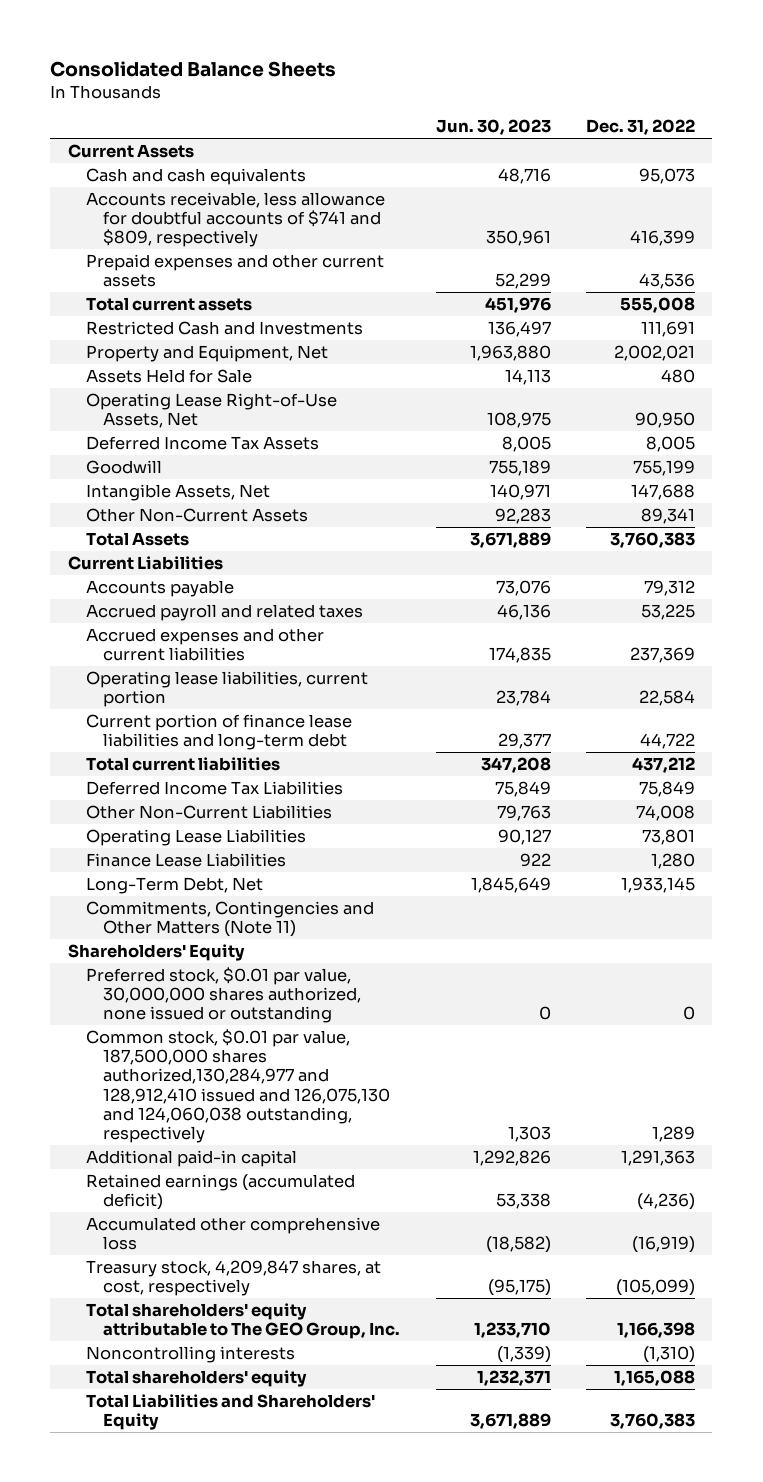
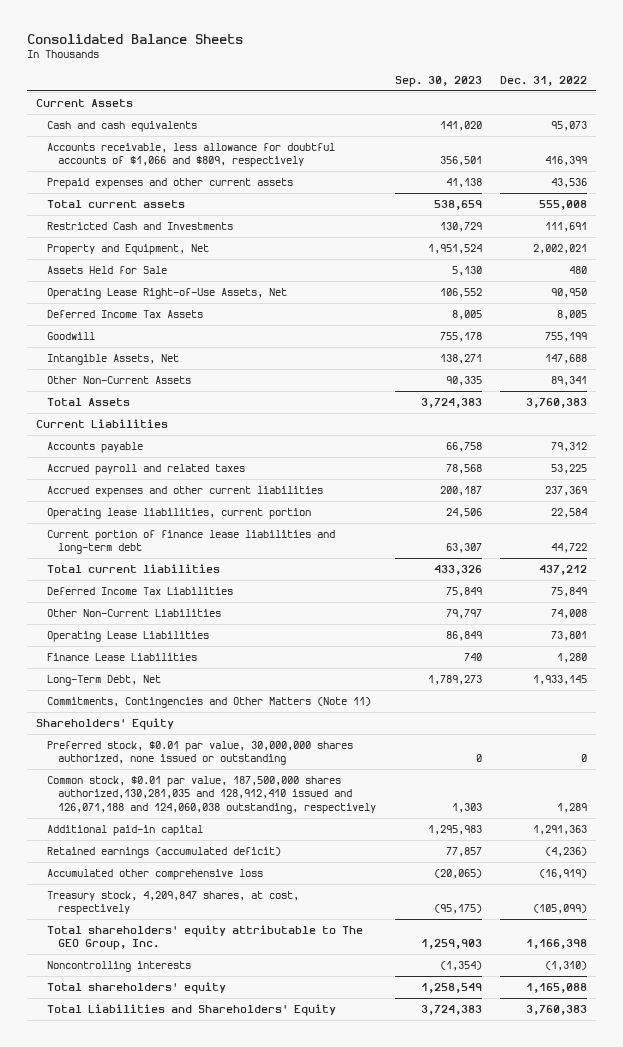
- | Jun. 30, 2023 | Dec. 31, 2022
+ | Sep. 30, 2023 | Dec. 31, 2022
- Accounts receivable, less allowance for doubtful accounts of $741 and $809, respectively | 350,961 | 416,399
+ Accounts receivable, less allowance for doubtful accounts of $1,066 and $809, respectively | 356,501 | 416,399
- Common stock, $0.01 par value, 187,500,000 shares authorized,130,284,977 and 128,912,410 issued and 126,075,130 and 124,060,038 outstanding, respectively | 1,303 | 1,289
+ Common stock, $0.01 par value, 187,500,000 shares authorized,130,281,035 and 128,912,410 issued and 126,071,188 and 124,060,038 outstanding, respectively | 1,303 | 1,289

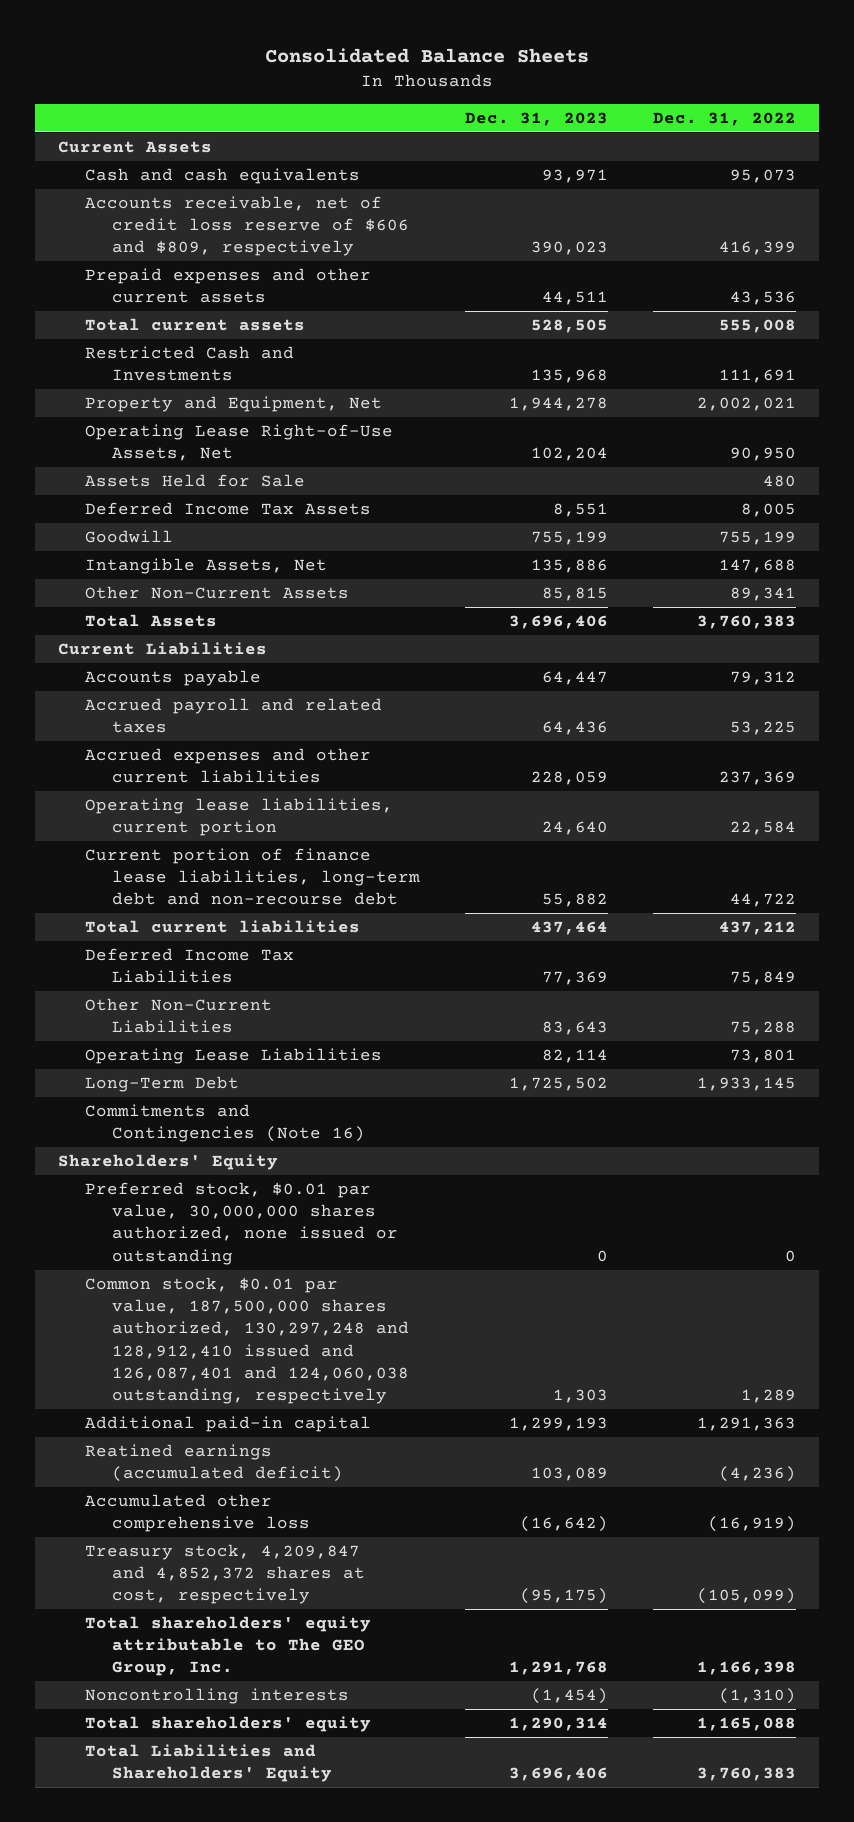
- | Sep. 30, 2023 | Dec. 31, 2022
+ | Dec. 31, 2023 | Dec. 31, 2022
- Accounts receivable, less allowance for doubtful accounts of $1,066 and $809, respectively | 356,501 | 416,399
+ Accounts receivable, net of credit loss reserve of $606 and $809, respectively | 390,023 | 416,399
moved down: Assets Held for Sale | | 480
- Current portion of finance lease liabilities and long-term debt | 63,307 | 44,722
+ Current portion of finance lease liabilities, long-term debt and non-recourse debt | 55,882 | 44,722
- Other Non-Current Liabilities | 79,797 | 74,008
+ Other Non-Current Liabilities | 83,643 | 75,288
- Finance Lease Liabilities | 740 | 1,280
- Long-Term Debt, Net | 1,789,273 | 1,933,145
- Commitments, Contingencies and Other Matters (Note 11)
+ Long-Term Debt | 1,725,502 | 1,933,145
+ Commitments and Contingencies (Note 16)
- Common stock, $0.01 par value, 187,500,000 shares authorized,130,281,035 and 128,912,410 issued and 126,071,188 and 124,060,038 outstanding, respectively | 1,303 | 1,289
+ Common stock, $0.01 par value, 187,500,000 shares authorized, 130,297,248 and 128,912,410 issued and 126,087,401 and 124,060,038 outstanding, respectively | 1,303 | 1,289
- Retained earnings (accumulated deficit) | 77,857 | (4,236)
+ Reatined earnings (accumulated deficit) | 103,089 | (4,236)
- Treasury stock, 4,209,847 shares, at cost, respectively | (95,175) | (105,099)
+ Treasury stock, 4,209,847 and 4,852,372 shares at cost, respectively | (95,175) | (105,099)

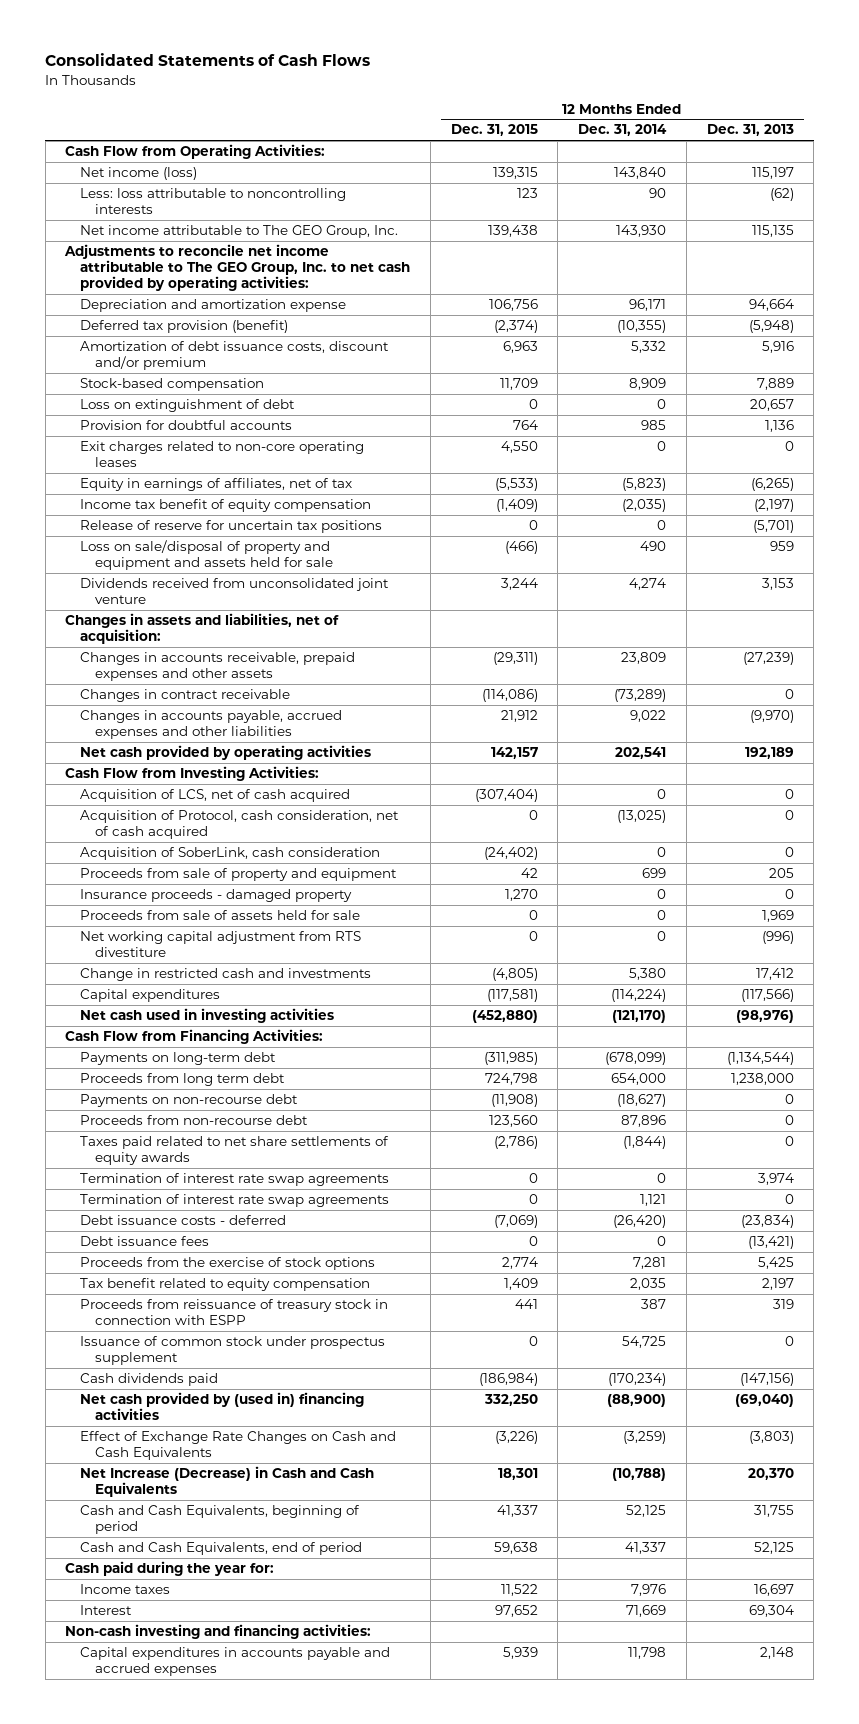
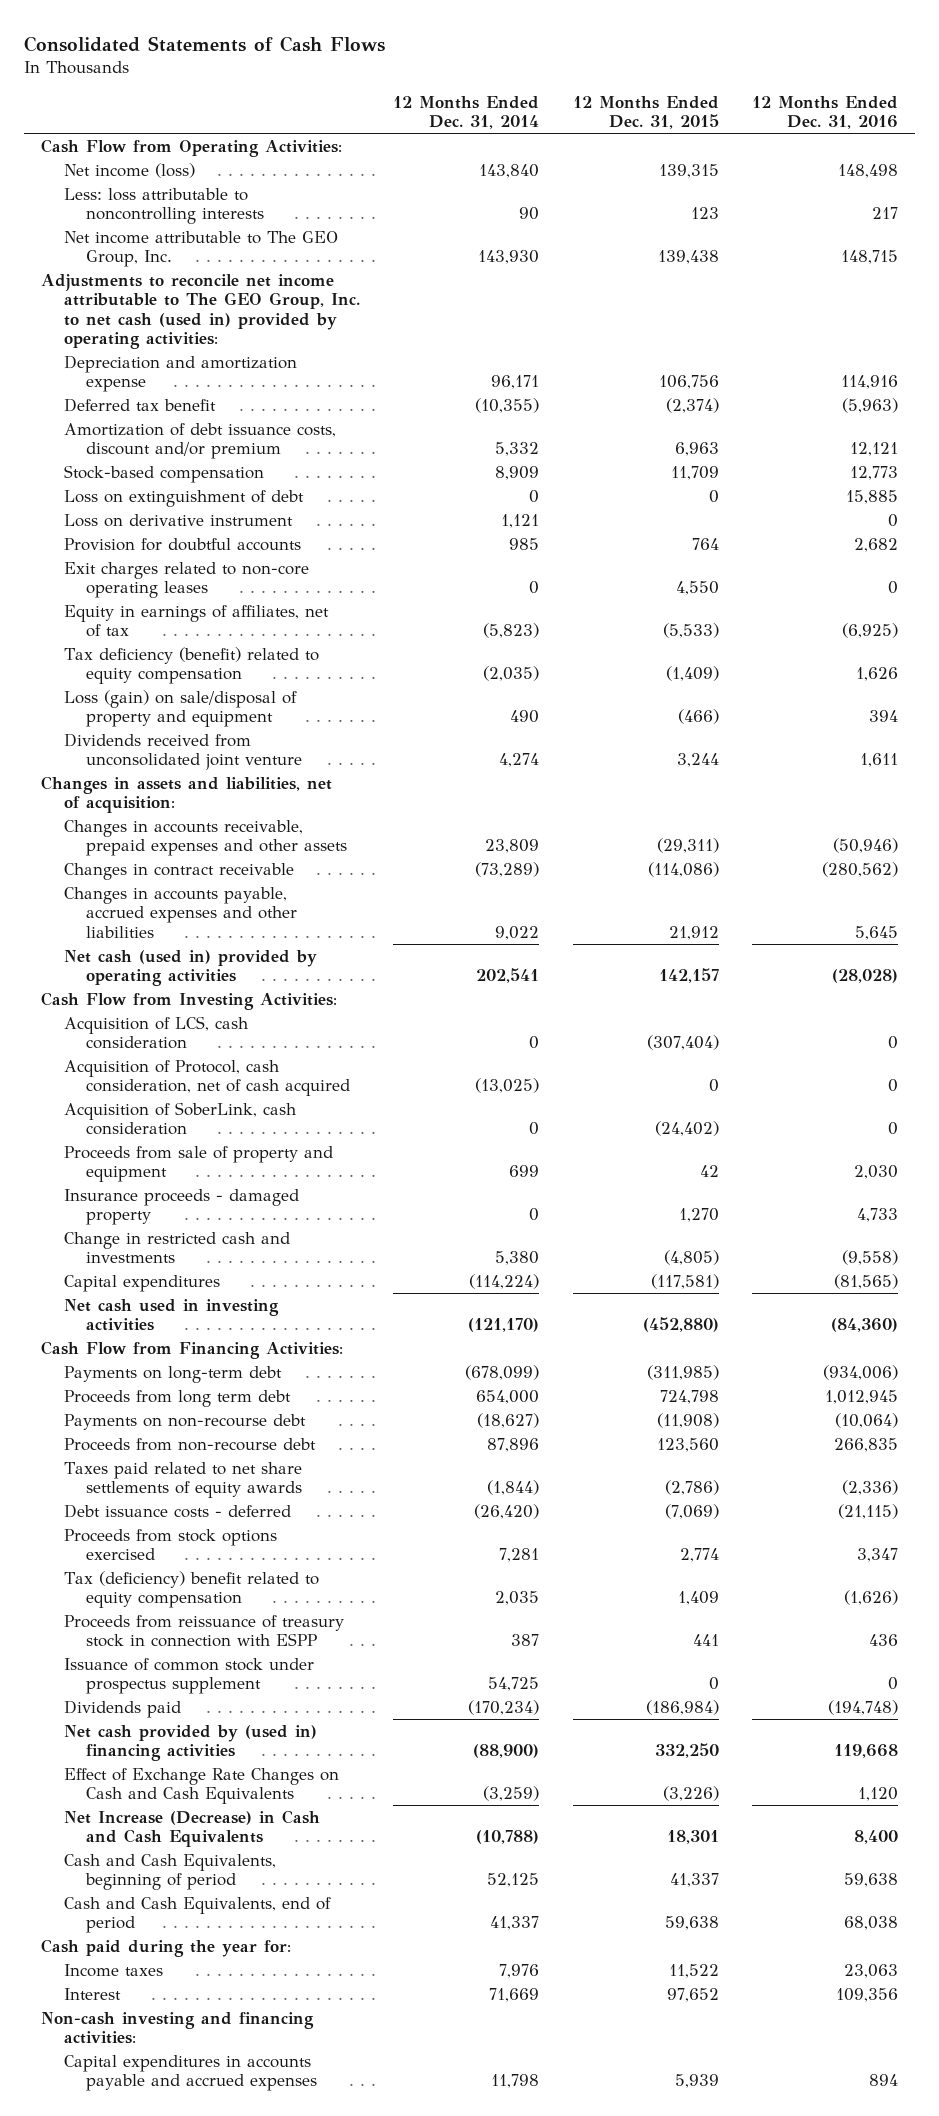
- | 12 Months Ended Dec. 31, 2015 | 12 Months Ended Dec. 31, 2014 | 12 Months Ended Dec. 31, 2013
+ | 12 Months Ended Dec. 31, 2014 | 12 Months Ended Dec. 31, 2015 | 12 Months Ended Dec. 31, 2016
- Adjustments to reconcile net income attributable to The GEO Group, Inc. to net cash provided by operating activities:
+ Adjustments to reconcile net income attributable to The GEO Group, Inc. to net cash (used in) provided by operating activities:
- Deferred tax provision (benefit) | (2,374) | (10,355) | (5,948)
+ Deferred tax benefit | (10,355) | (2,374) | (5,963)
+ Loss on derivative instrument | 1,121 | | 0
- Income tax benefit of equity compensation | (1,409) | (2,035) | (2,197)
- Release of reserve for uncertain tax positions | 0 | 0 | (5,701)
- Loss on sale/disposal of property and equipment and assets held for sale | (466) | 490 | 959
+ Tax deficiency (benefit) related to equity compensation | (2,035) | (1,409) | 1,626
+ Loss (gain) on sale/disposal of property and equipment | 490 | (466) | 394
- Net cash provided by operating activities | 142,157 | 202,541 | 192,189
+ Net cash (used in) provided by operating activities | 202,541 | 142,157 | (28,028)
- Acquisition of LCS, net of cash acquired | (307,404) | 0 | 0
+ Acquisition of LCS, cash consideration | 0 | (307,404) | 0
- Proceeds from sale of assets held for sale | 0 | 0 | 1,969
- Net working capital adjustment from RTS divestiture | 0 | 0 | (996)
- Termination of interest rate swap agreements | 0 | 0 | 3,974
- Termination of interest rate swap agreements | 0 | 1,121 | 0
- Debt issuance fees | 0 | 0 | (13,421)
- Proceeds from the exercise of stock options | 2,774 | 7,281 | 5,425
- Tax benefit related to equity compensation | 1,409 | 2,035 | 2,197
+ Proceeds from stock options exercised | 7,281 | 2,774 | 3,347
+ Tax (deficiency) benefit related to equity compensation | 2,035 | 1,409 | (1,626)
- Cash dividends paid | (186,984) | (170,234) | (147,156)
+ Dividends paid | (170,234) | (186,984) | (194,748)

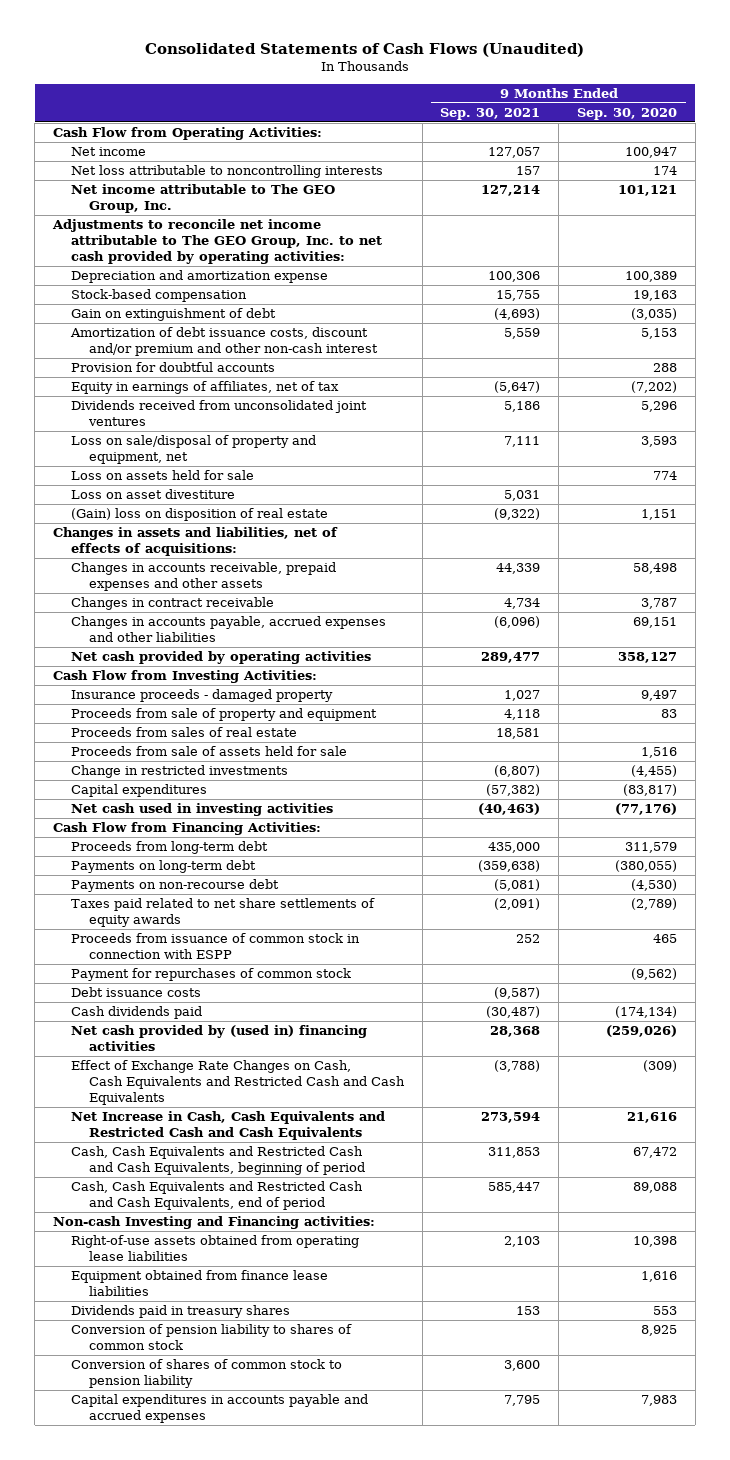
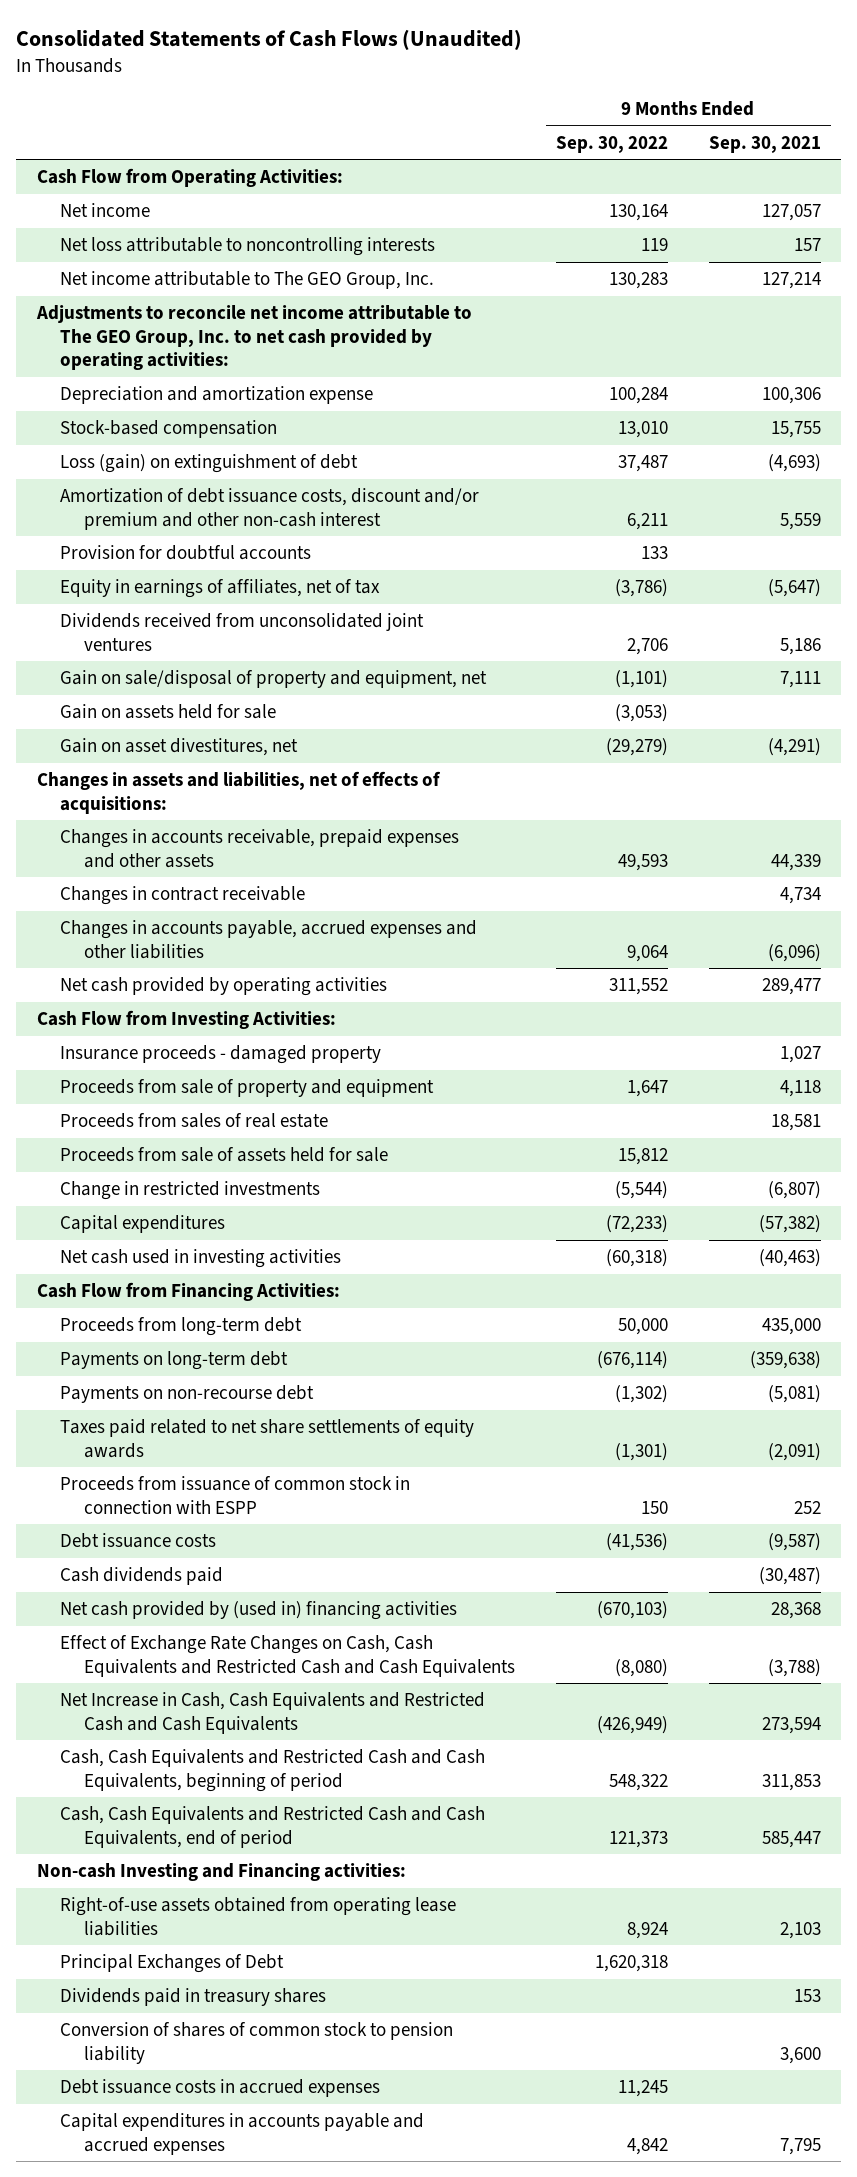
- | 9 Months Ended Sep. 30, 2021 | 9 Months Ended Sep. 30, 2020
+ | 9 Months Ended Sep. 30, 2022 | 9 Months Ended Sep. 30, 2021
- Gain on extinguishment of debt | (4,693) | (3,035)
+ Loss (gain) on extinguishment of debt | 37,487 | (4,693)
- Loss on sale/disposal of property and equipment, net | 7,111 | 3,593
- Loss on assets held for sale | | 774
- Loss on asset divestiture | 5,031 |
- (Gain) loss on disposition of real estate | (9,322) | 1,151
+ Gain on sale/disposal of property and equipment, net | (1,101) | 7,111
+ Gain on assets held for sale | (3,053) |
+ Gain on asset divestitures, net | (29,279) | (4,291)
- Payment for repurchases of common stock | | (9,562)
- Equipment obtained from finance lease liabilities | | 1,616
+ Principal Exchanges of Debt | 1,620,318 |
- Conversion of pension liability to shares of common stock | | 8,925
+ Debt issuance costs in accrued expenses | 11,245 |

